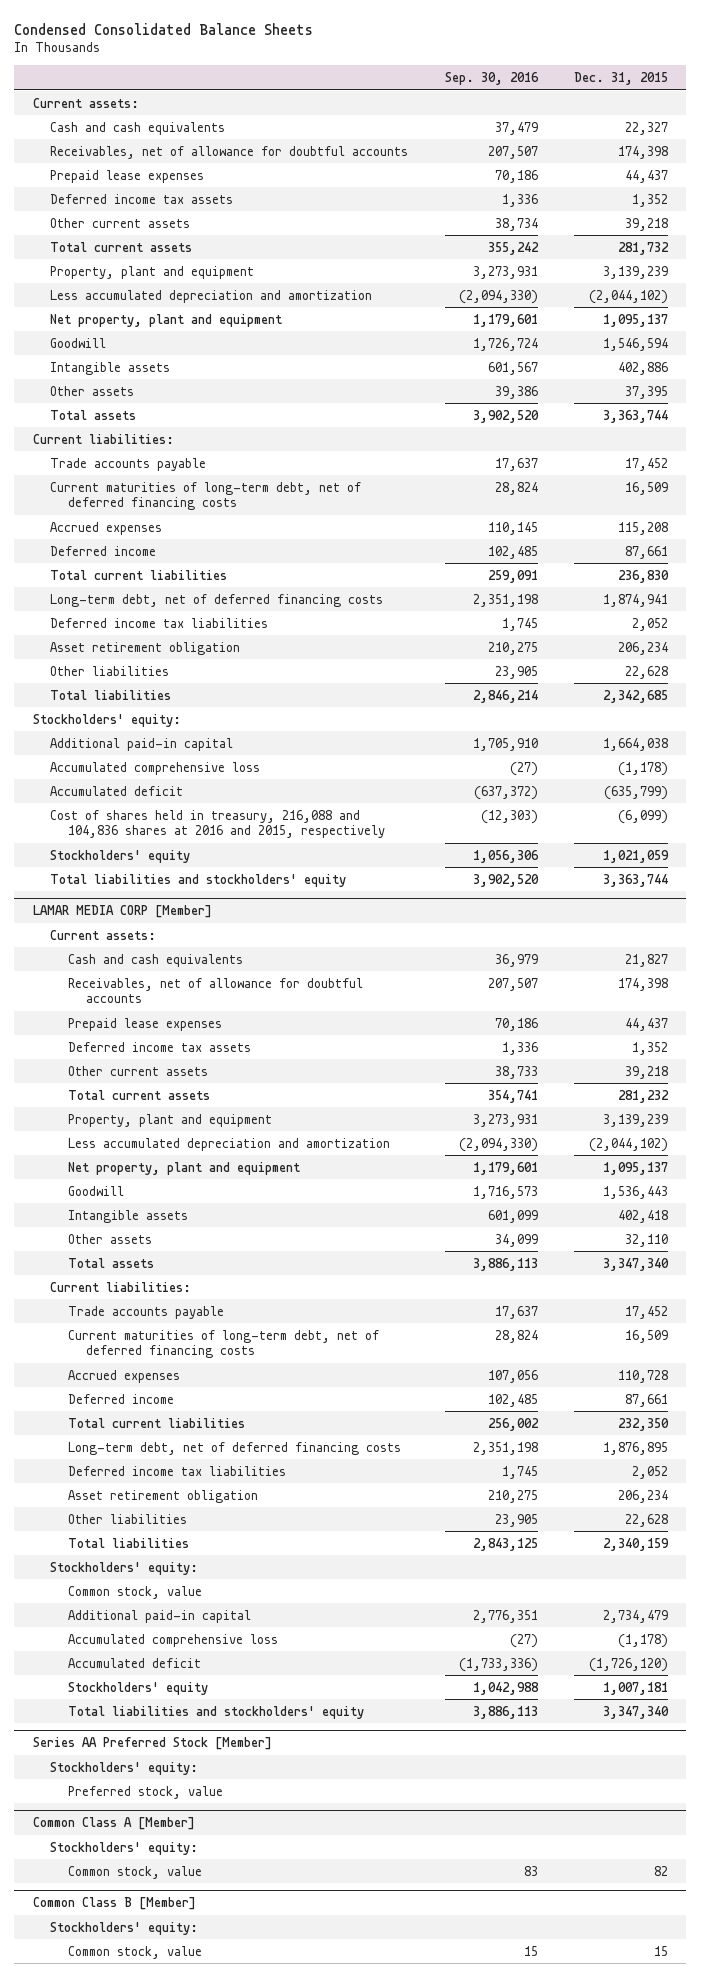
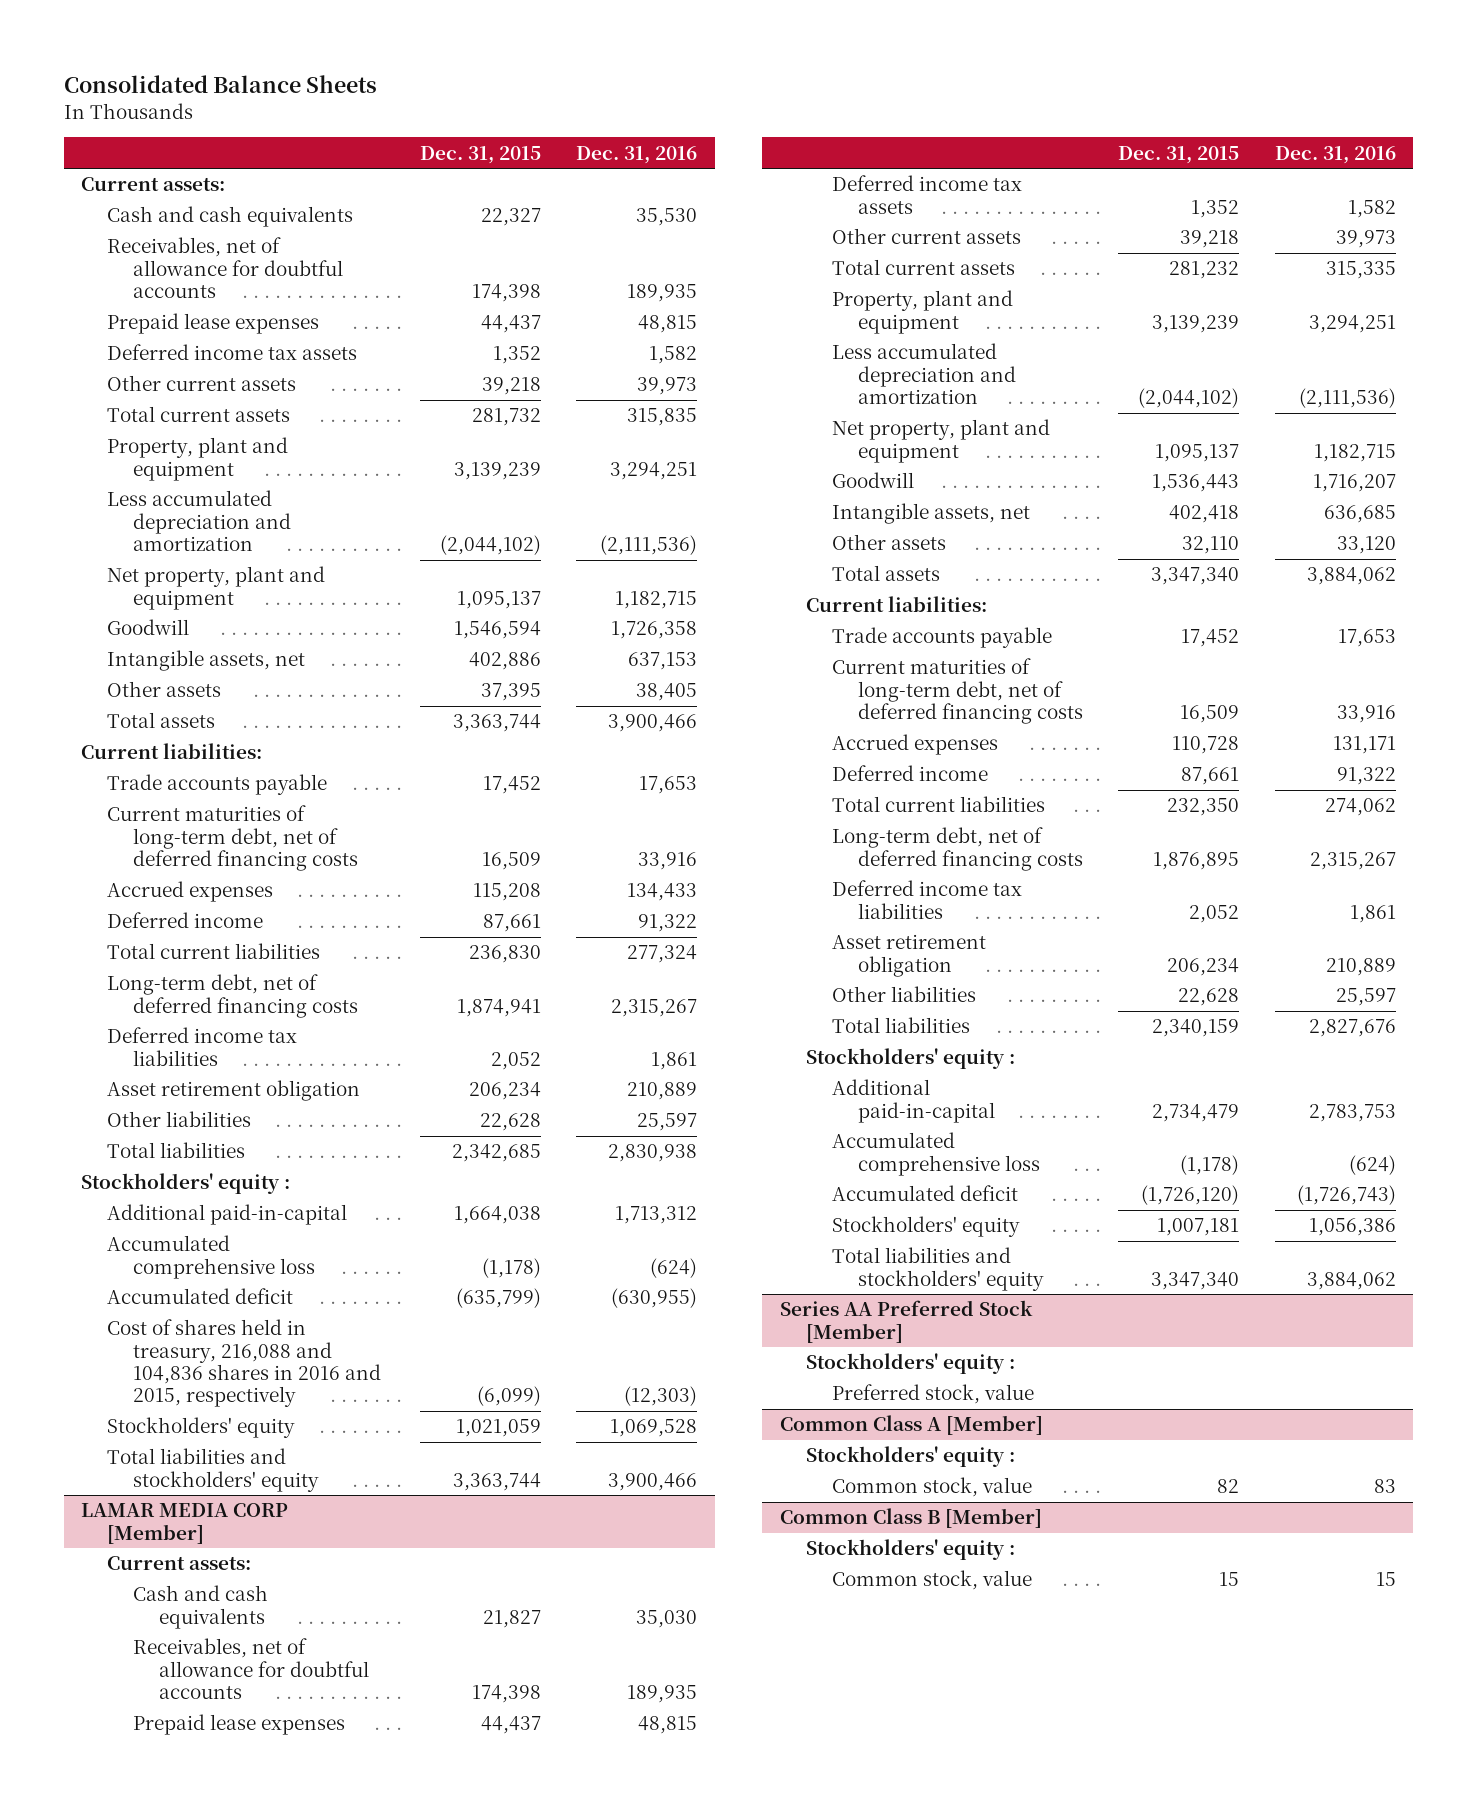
- Condensed Consolidated Balance Sheets
+ Consolidated Balance Sheets
- | Sep. 30, 2016 | Dec. 31, 2015
+ | Dec. 31, 2015 | Dec. 31, 2016
- Intangible assets | 601,567 | 402,886
+ Intangible assets, net | 402,886 | 637,153
- Stockholders' equity:
- Additional paid-in capital | 1,705,910 | 1,664,038
+ Stockholders' equity :
+ Additional paid-in-capital | 1,664,038 | 1,713,312
- Cost of shares held in treasury, 216,088 and 104,836 shares at 2016 and 2015, respectively | (12,303) | (6,099)
+ Cost of shares held in treasury, 216,088 and 104,836 shares in 2016 and 2015, respectively | (6,099) | (12,303)
@ LAMAR MEDIA CORP [Member]
- Intangible assets | 601,099 | 402,418
+ Intangible assets, net | 402,418 | 636,685
- Stockholders' equity:
- Common stock, value
- Additional paid-in capital | 2,776,351 | 2,734,479
+ Stockholders' equity :
+ Additional paid-in-capital | 2,734,479 | 2,783,753
@ Series AA Preferred Stock [Member]
- Stockholders' equity:
+ Stockholders' equity :
@ Common Class A [Member]
- Stockholders' equity:
+ Stockholders' equity :
@ Common Class B [Member]
- Stockholders' equity:
+ Stockholders' equity :

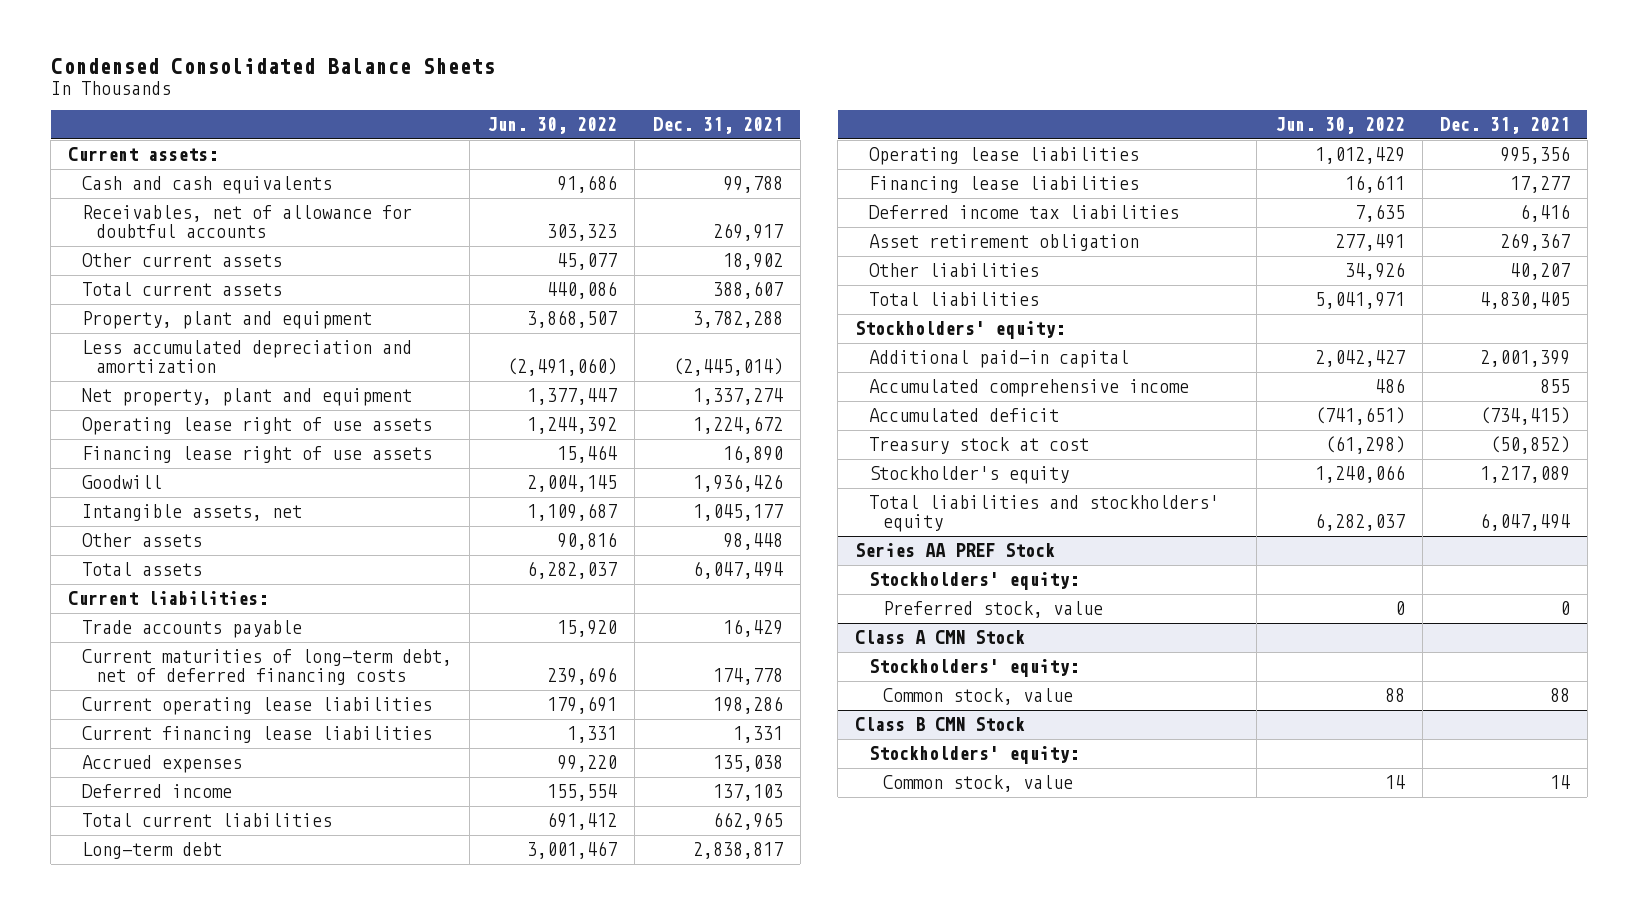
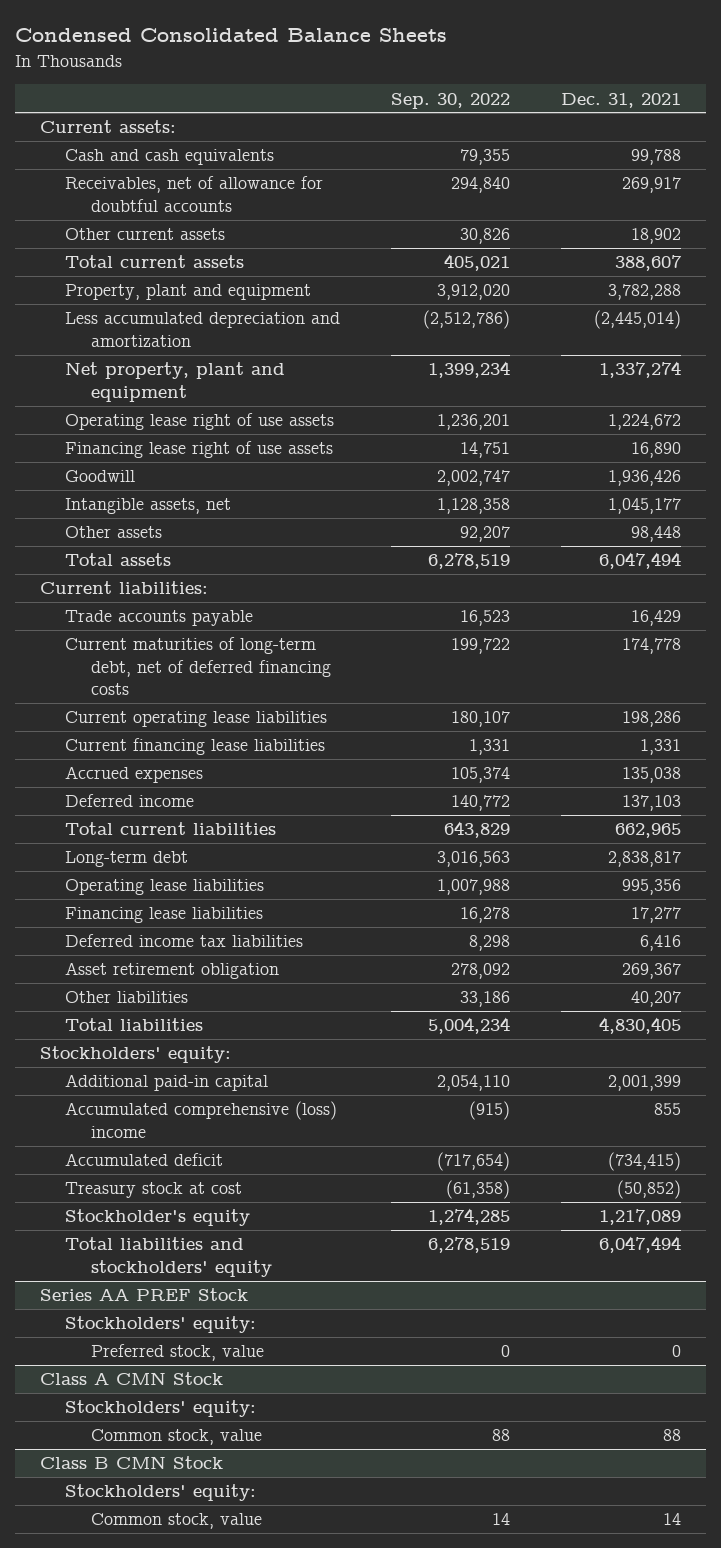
- | Jun. 30, 2022 | Dec. 31, 2021
+ | Sep. 30, 2022 | Dec. 31, 2021
- Accumulated comprehensive income | 486 | 855
+ Accumulated comprehensive (loss) income | (915) | 855

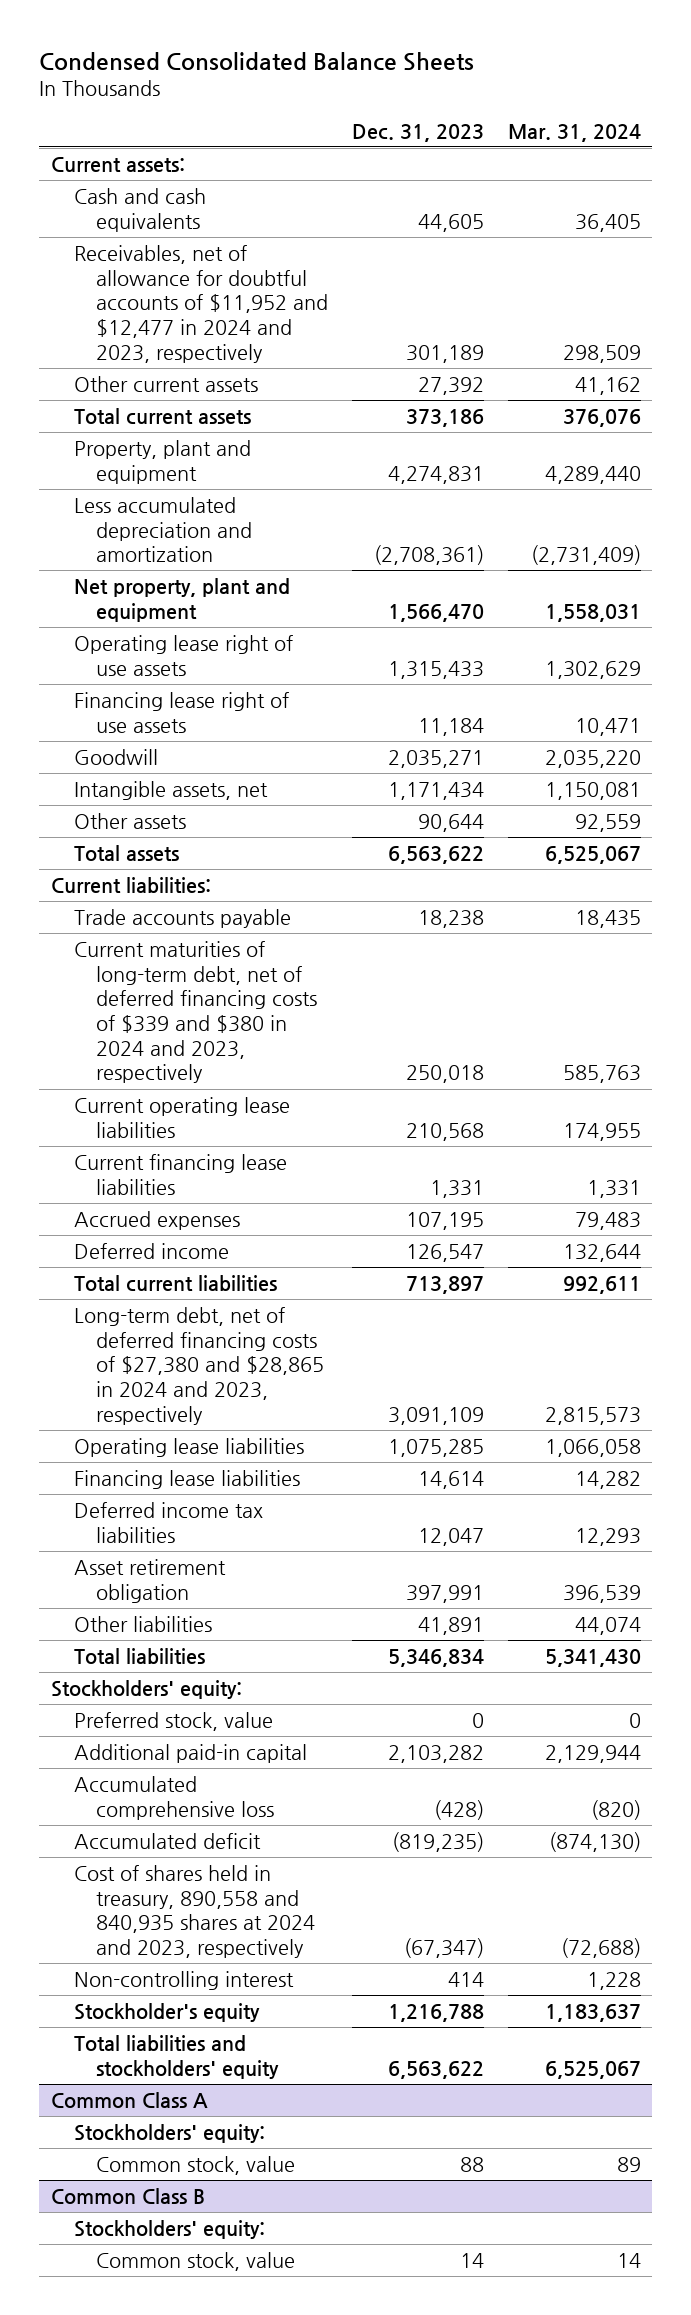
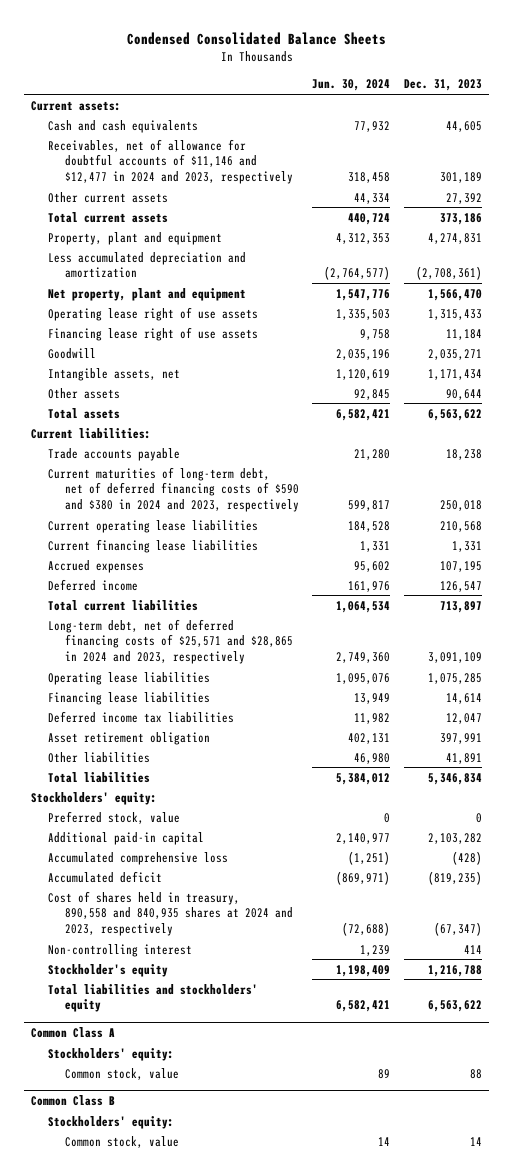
- | Dec. 31, 2023 | Mar. 31, 2024
+ | Jun. 30, 2024 | Dec. 31, 2023
- Receivables, net of allowance for doubtful accounts of $11,952 and $12,477 in 2024 and 2023, respectively | 301,189 | 298,509
+ Receivables, net of allowance for doubtful accounts of $11,146 and $12,477 in 2024 and 2023, respectively | 318,458 | 301,189
- Current maturities of long-term debt, net of deferred financing costs of $339 and $380 in 2024 and 2023, respectively | 250,018 | 585,763
+ Current maturities of long-term debt, net of deferred financing costs of $590 and $380 in 2024 and 2023, respectively | 599,817 | 250,018
- Long-term debt, net of deferred financing costs of $27,380 and $28,865 in 2024 and 2023, respectively | 3,091,109 | 2,815,573
+ Long-term debt, net of deferred financing costs of $25,571 and $28,865 in 2024 and 2023, respectively | 2,749,360 | 3,091,109

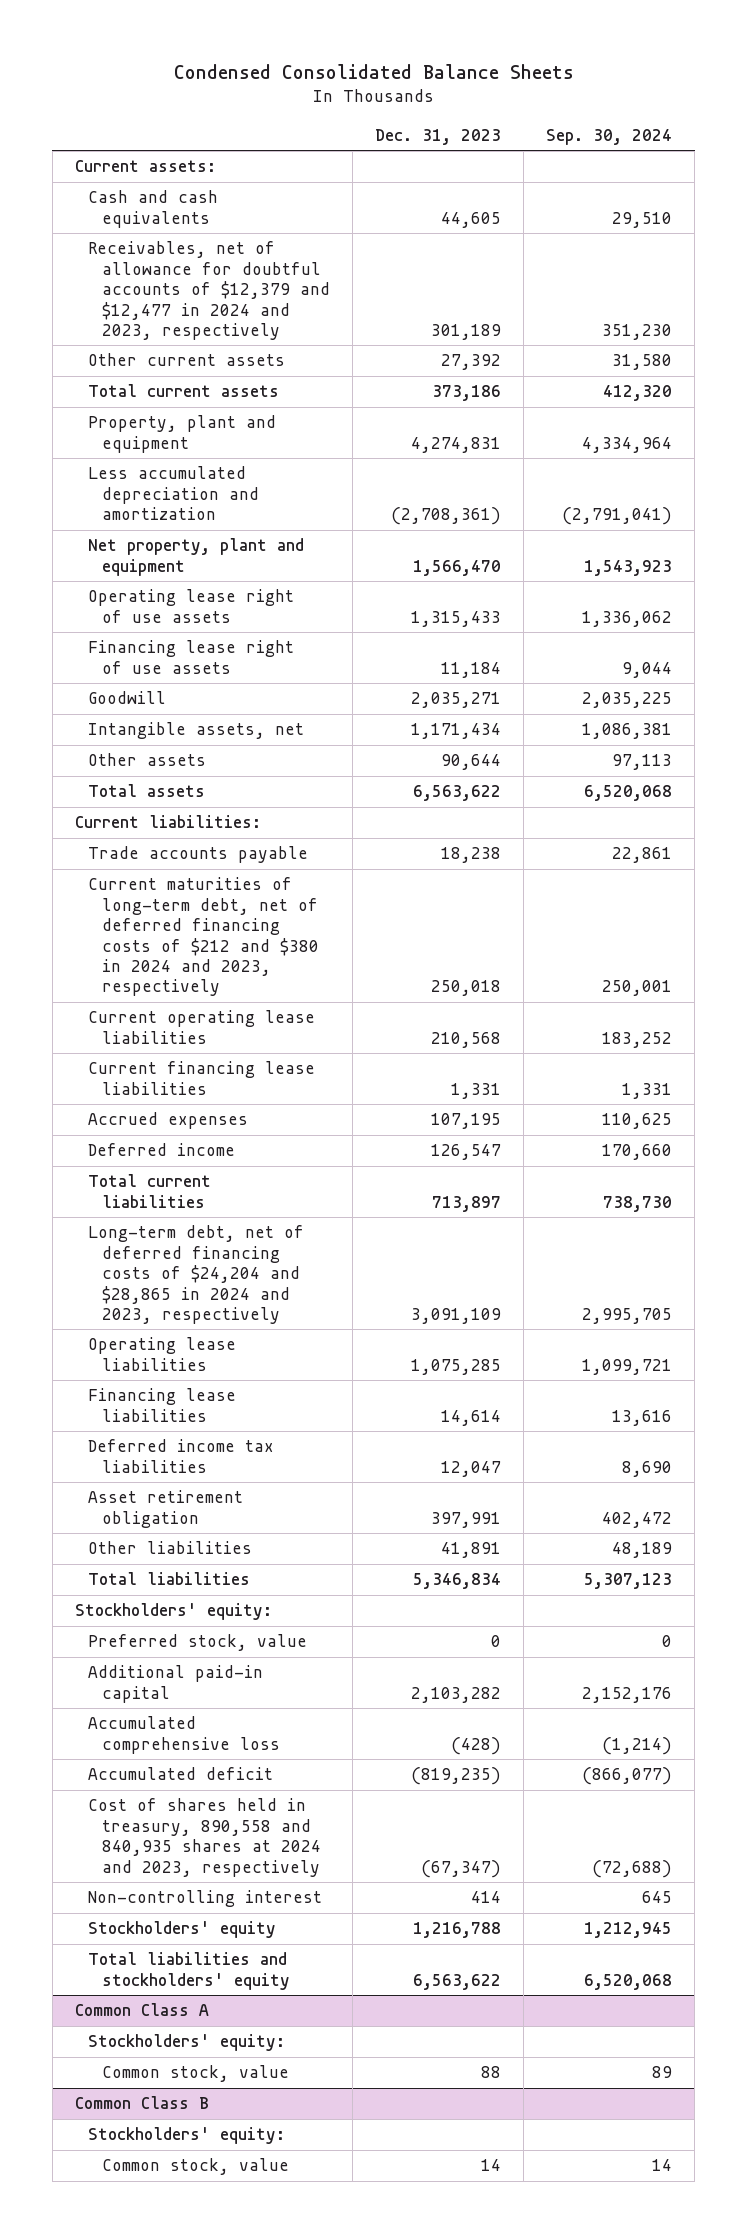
- | Jun. 30, 2024 | Dec. 31, 2023
+ | Dec. 31, 2023 | Sep. 30, 2024
- Receivables, net of allowance for doubtful accounts of $11,146 and $12,477 in 2024 and 2023, respectively | 318,458 | 301,189
+ Receivables, net of allowance for doubtful accounts of $12,379 and $12,477 in 2024 and 2023, respectively | 301,189 | 351,230
- Current maturities of long-term debt, net of deferred financing costs of $590 and $380 in 2024 and 2023, respectively | 599,817 | 250,018
+ Current maturities of long-term debt, net of deferred financing costs of $212 and $380 in 2024 and 2023, respectively | 250,018 | 250,001
- Long-term debt, net of deferred financing costs of $25,571 and $28,865 in 2024 and 2023, respectively | 2,749,360 | 3,091,109
+ Long-term debt, net of deferred financing costs of $24,204 and $28,865 in 2024 and 2023, respectively | 3,091,109 | 2,995,705
- Stockholder's equity | 1,198,409 | 1,216,788
+ Stockholders' equity | 1,216,788 | 1,212,945

